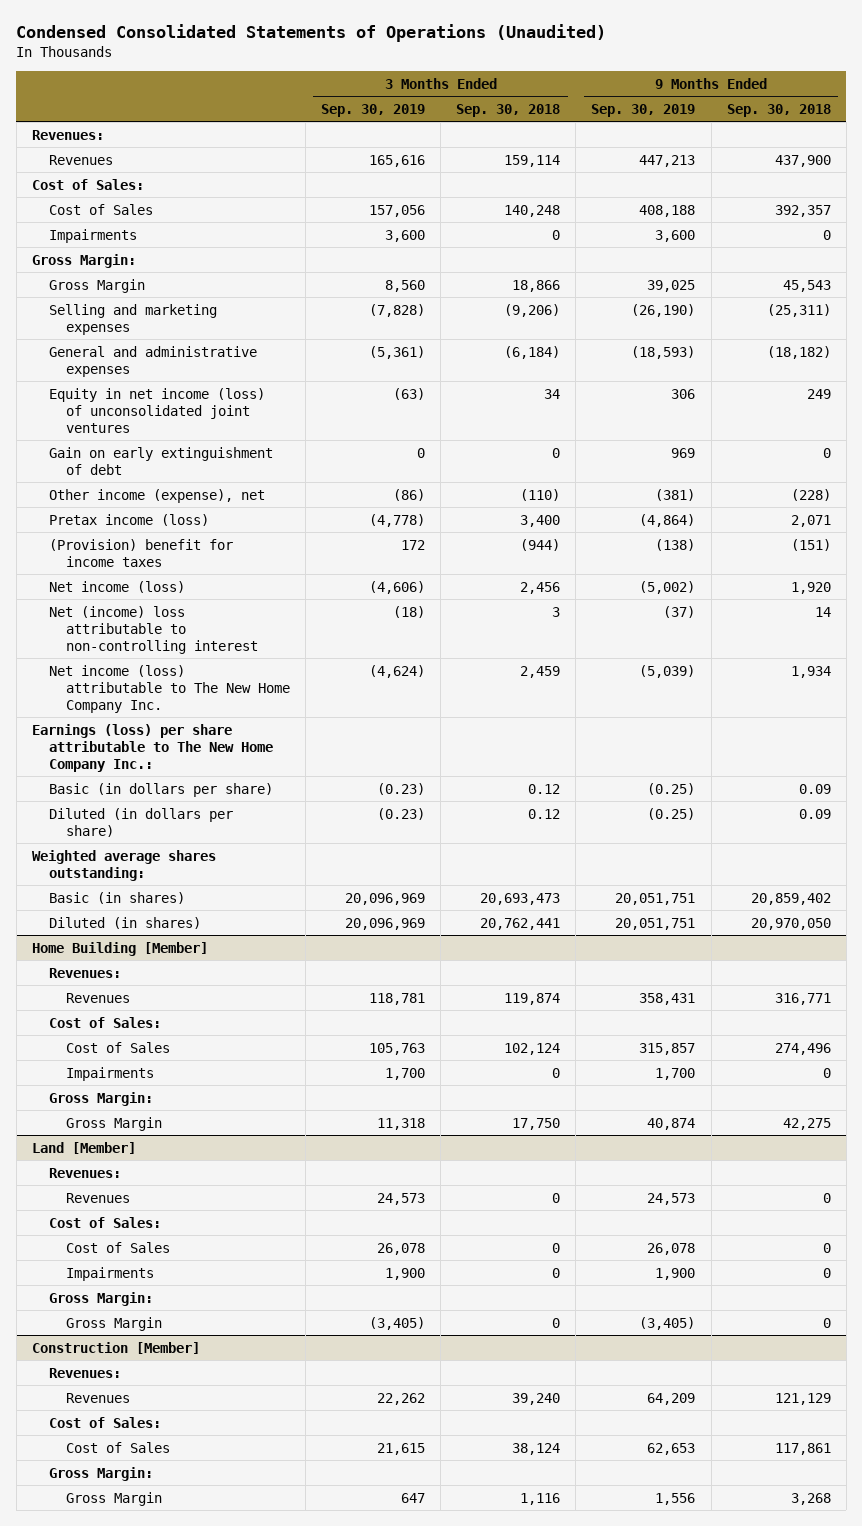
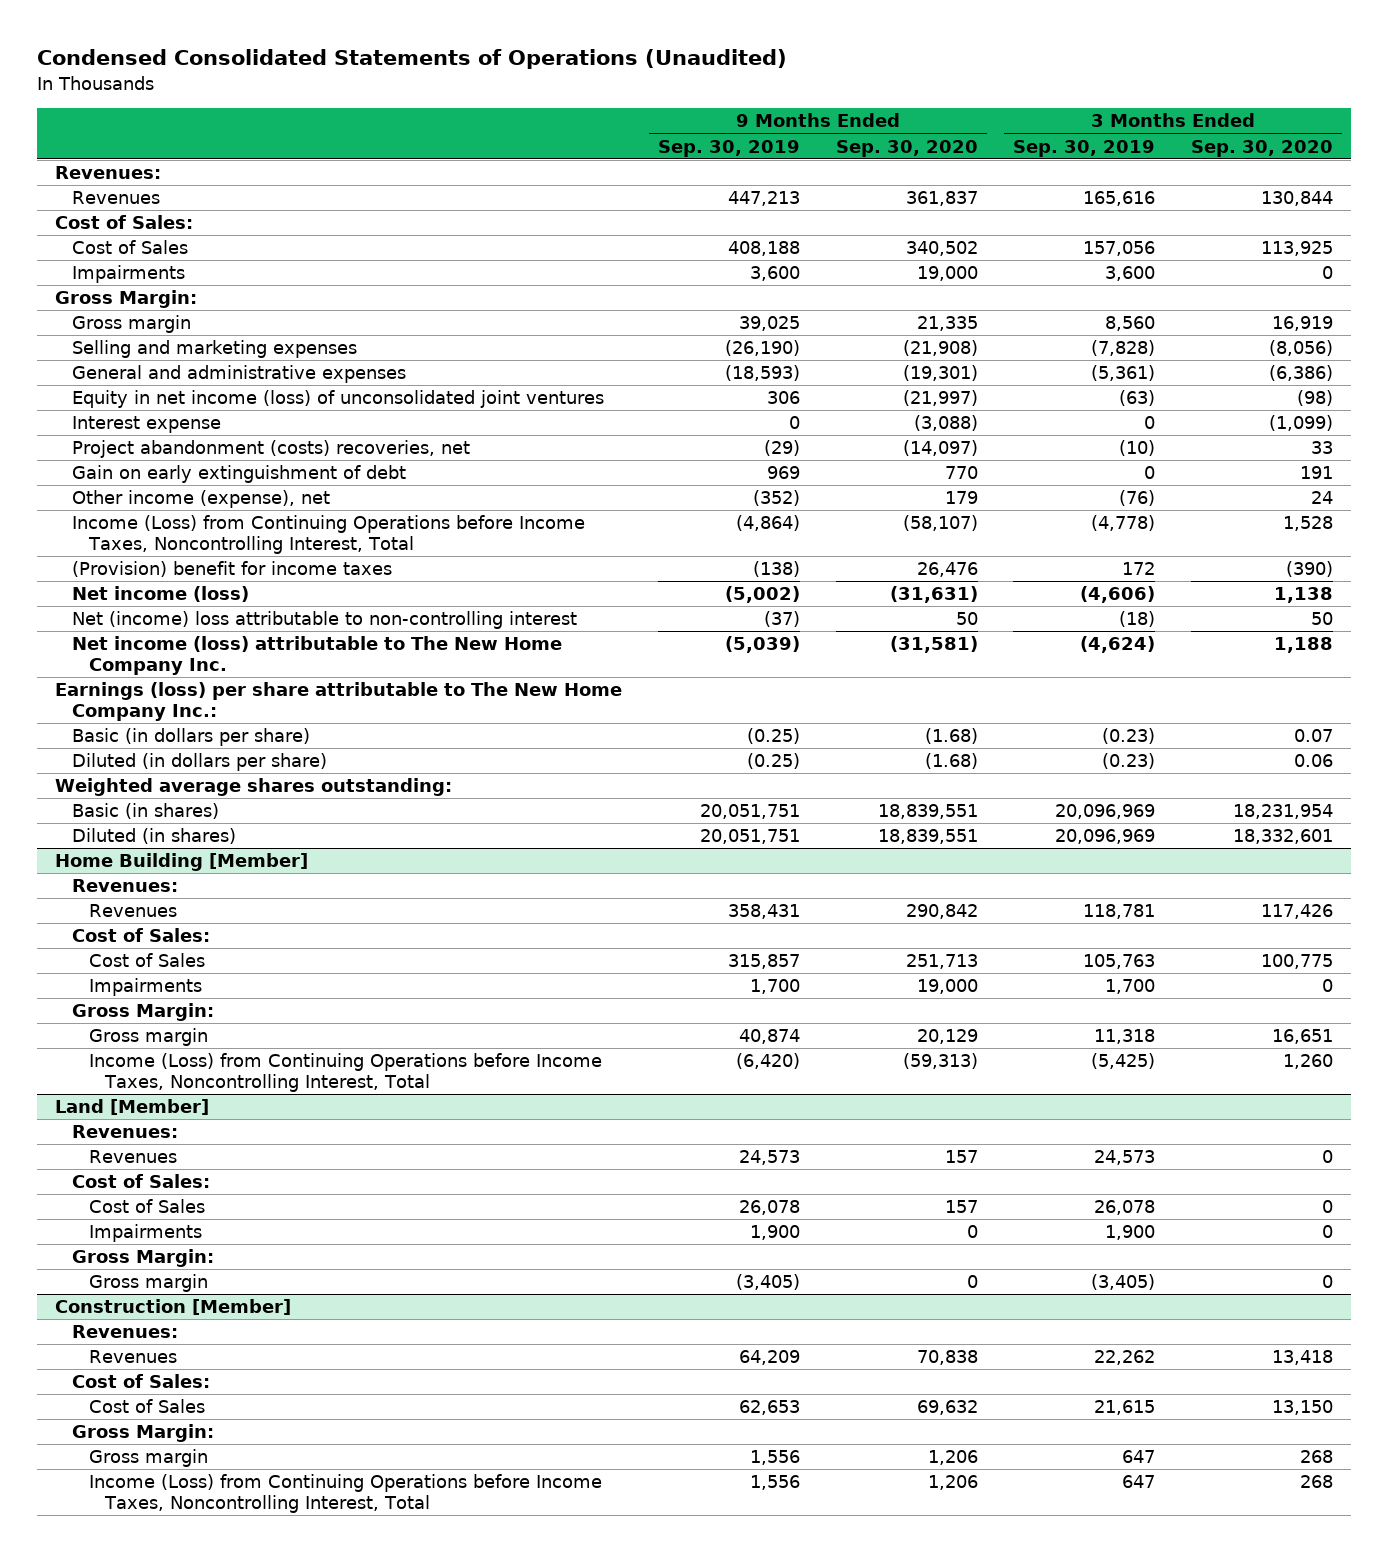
- | 3 Months Ended Sep. 30, 2019 | 3 Months Ended Sep. 30, 2018 | 9 Months Ended Sep. 30, 2019 | 9 Months Ended Sep. 30, 2018
+ | 9 Months Ended Sep. 30, 2019 | 9 Months Ended Sep. 30, 2020 | 3 Months Ended Sep. 30, 2019 | 3 Months Ended Sep. 30, 2020
- Gross Margin | 8,560 | 18,866 | 39,025 | 45,543
+ Gross margin | 39,025 | 21,335 | 8,560 | 16,919
+ Interest expense | 0 | (3,088) | 0 | (1,099)
+ Project abandonment (costs) recoveries, net | (29) | (14,097) | (10) | 33
- Other income (expense), net | (86) | (110) | (381) | (228)
- Pretax income (loss) | (4,778) | 3,400 | (4,864) | 2,071
+ Other income (expense), net | (352) | 179 | (76) | 24
+ Income (Loss) from Continuing Operations before Income Taxes, Noncontrolling Interest, Total | (4,864) | (58,107) | (4,778) | 1,528
@ Home Building [Member]
- Gross Margin | 11,318 | 17,750 | 40,874 | 42,275
+ Gross margin | 40,874 | 20,129 | 11,318 | 16,651
+ Income (Loss) from Continuing Operations before Income Taxes, Noncontrolling Interest, Total | (6,420) | (59,313) | (5,425) | 1,260
@ Land [Member]
- Gross Margin | (3,405) | 0 | (3,405) | 0
+ Gross margin | (3,405) | 0 | (3,405) | 0
@ Construction [Member]
- Gross Margin | 647 | 1,116 | 1,556 | 3,268
+ Gross margin | 1,556 | 1,206 | 647 | 268
+ Income (Loss) from Continuing Operations before Income Taxes, Noncontrolling Interest, Total | 1,556 | 1,206 | 647 | 268

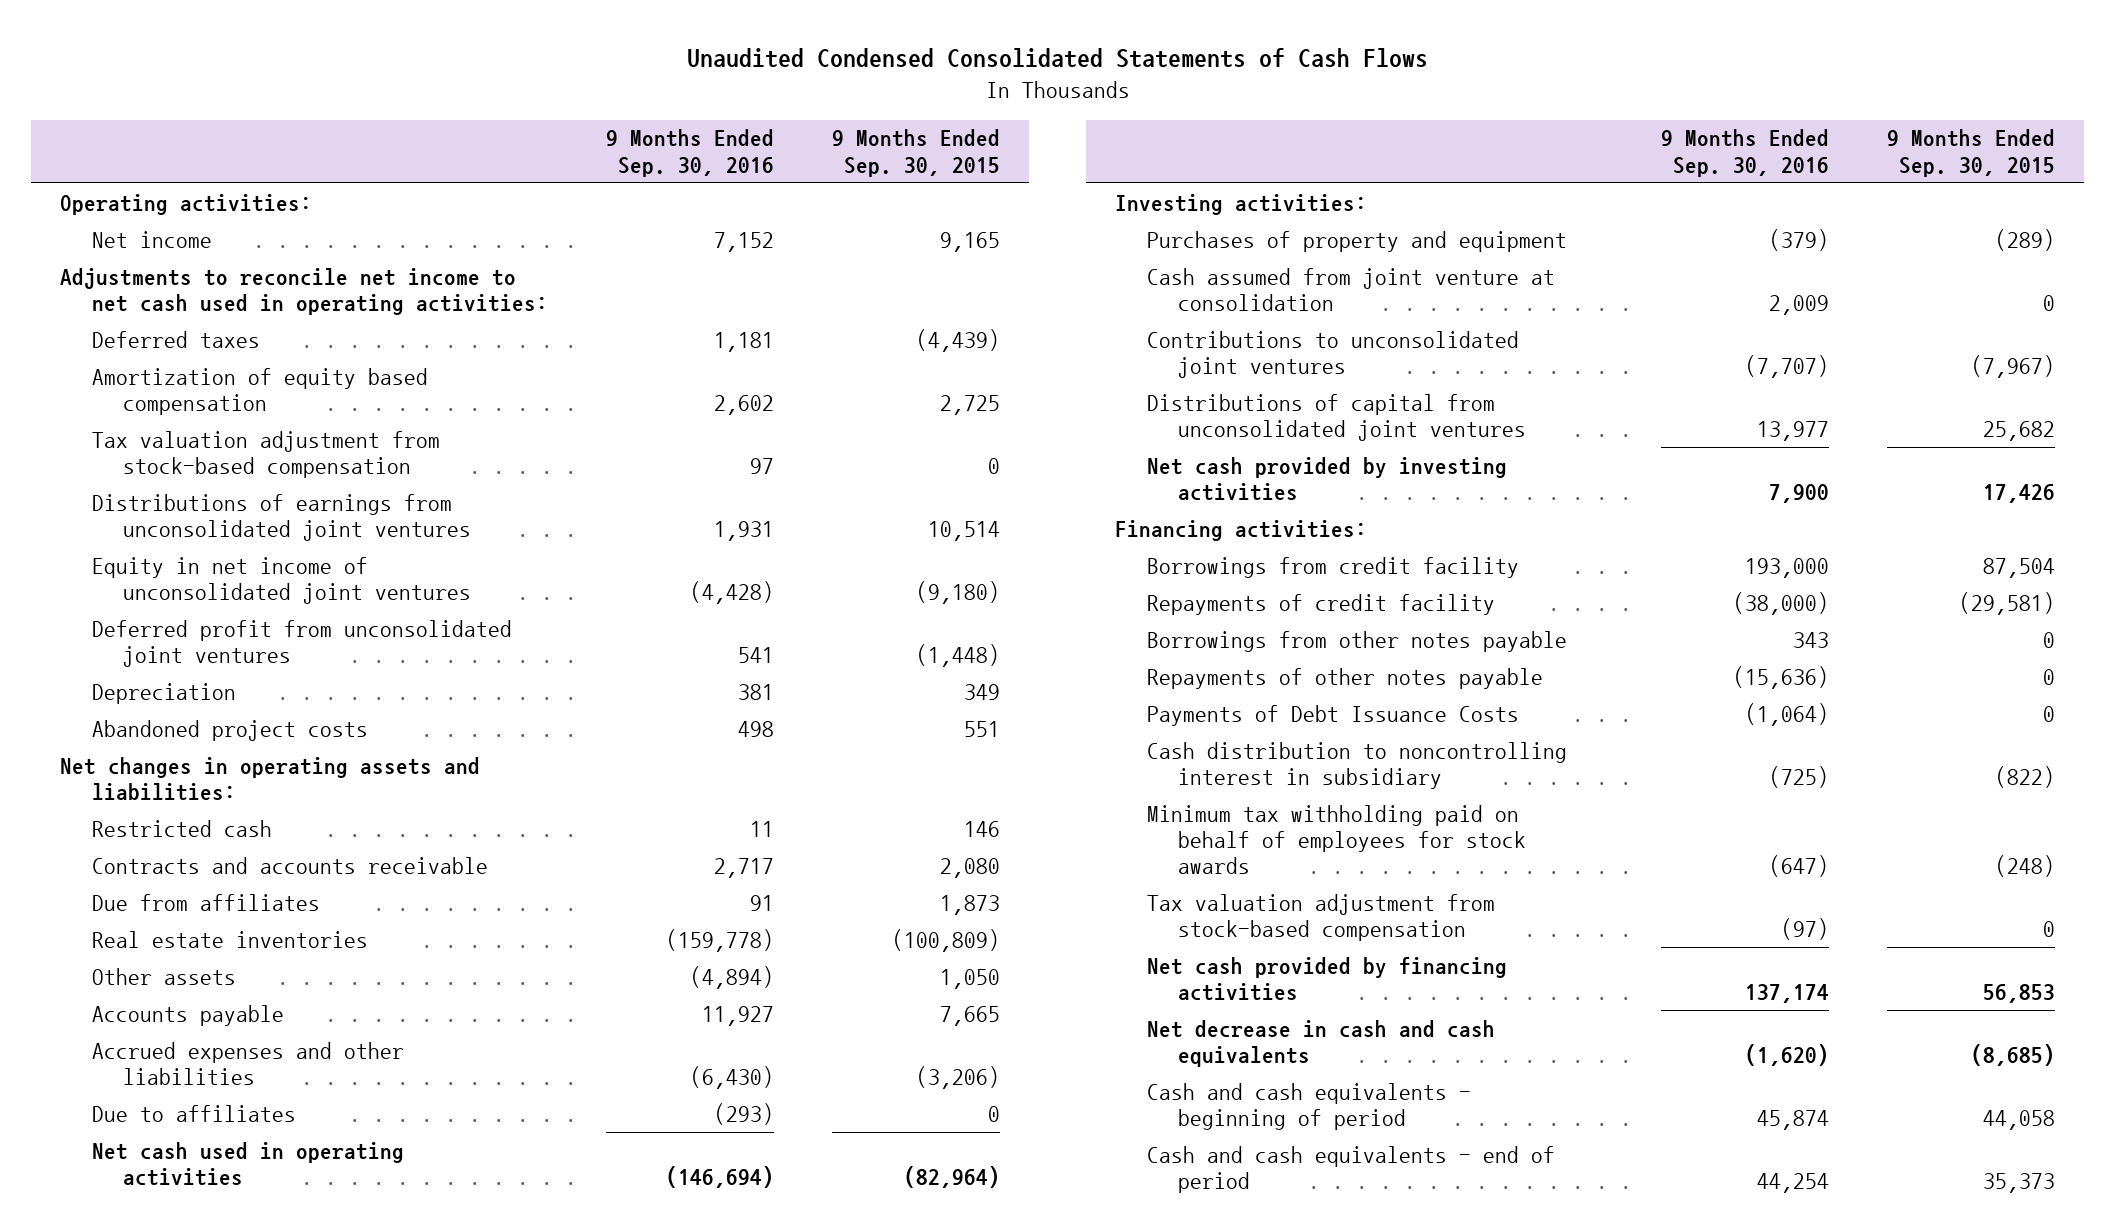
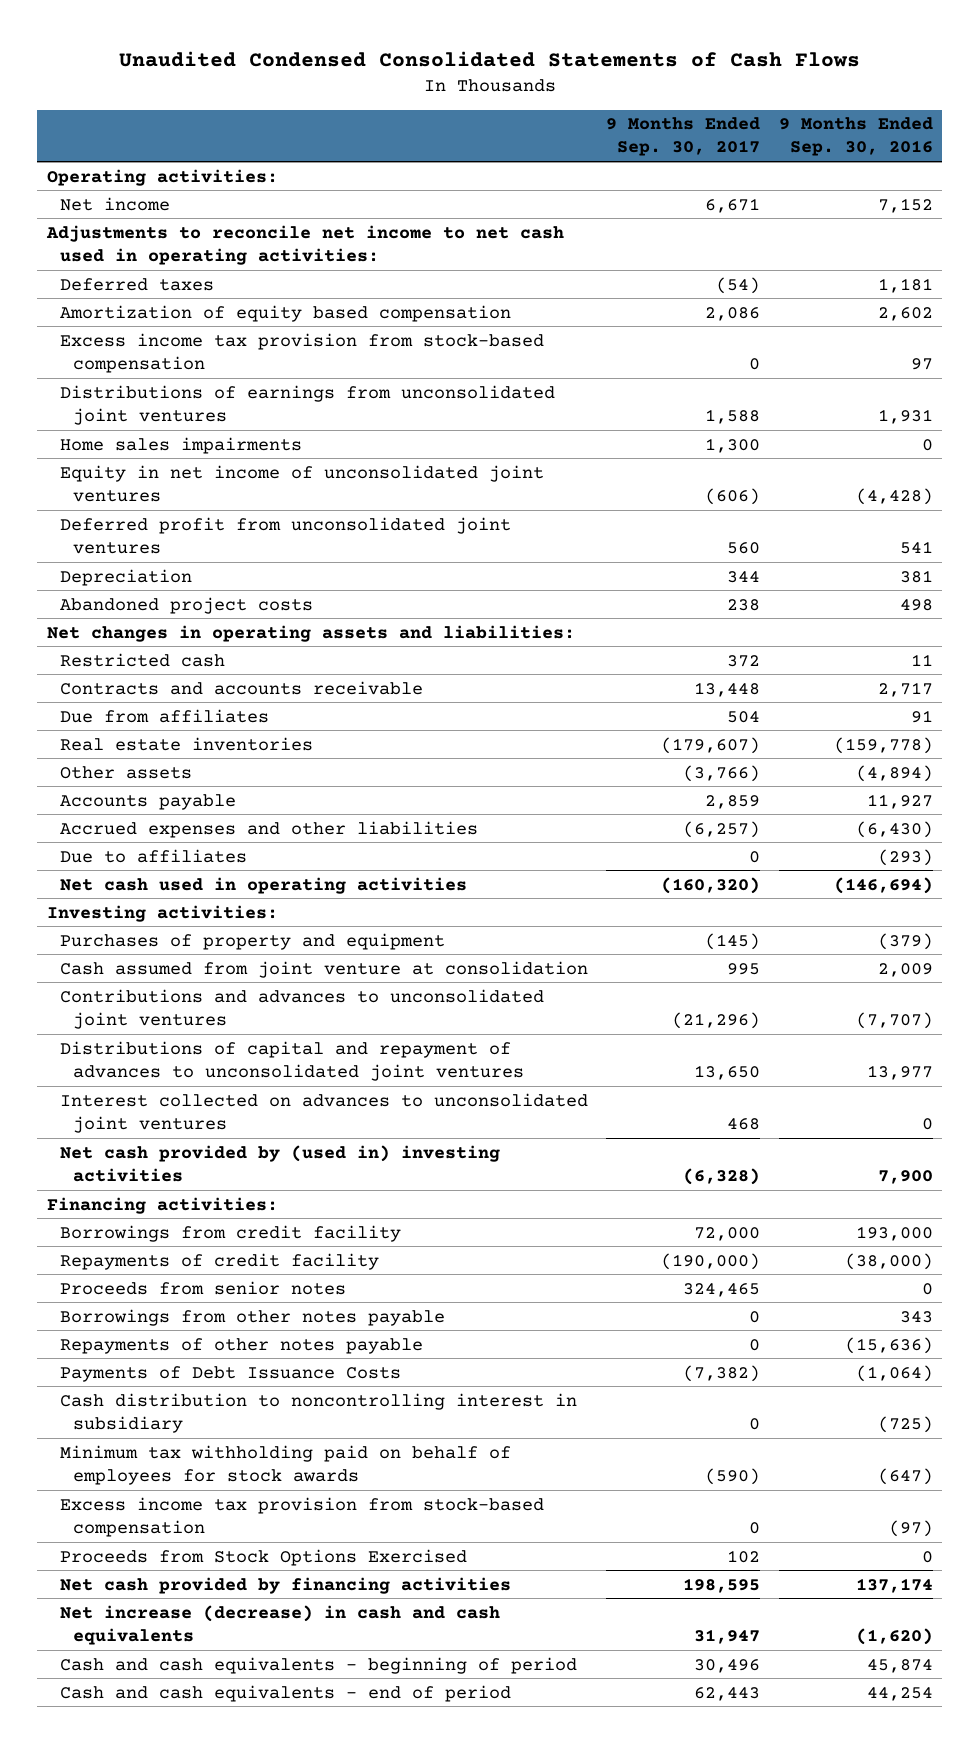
- | 9 Months Ended Sep. 30, 2016 | 9 Months Ended Sep. 30, 2015
+ | 9 Months Ended Sep. 30, 2017 | 9 Months Ended Sep. 30, 2016
- Tax valuation adjustment from stock-based compensation | 97 | 0
+ Excess income tax provision from stock-based compensation | 0 | 97
+ Home sales impairments | 1,300 | 0
- Contributions to unconsolidated joint ventures | (7,707) | (7,967)
- Distributions of capital from unconsolidated joint ventures | 13,977 | 25,682
- Net cash provided by investing activities | 7,900 | 17,426
+ Contributions and advances to unconsolidated joint ventures | (21,296) | (7,707)
+ Distributions of capital and repayment of advances to unconsolidated joint ventures | 13,650 | 13,977
+ Interest collected on advances to unconsolidated joint ventures | 468 | 0
+ Net cash provided by (used in) investing activities | (6,328) | 7,900
+ Proceeds from senior notes | 324,465 | 0
- Tax valuation adjustment from stock-based compensation | (97) | 0
+ Excess income tax provision from stock-based compensation | 0 | (97)
+ Proceeds from Stock Options Exercised | 102 | 0
- Net decrease in cash and cash equivalents | (1,620) | (8,685)
+ Net increase (decrease) in cash and cash equivalents | 31,947 | (1,620)

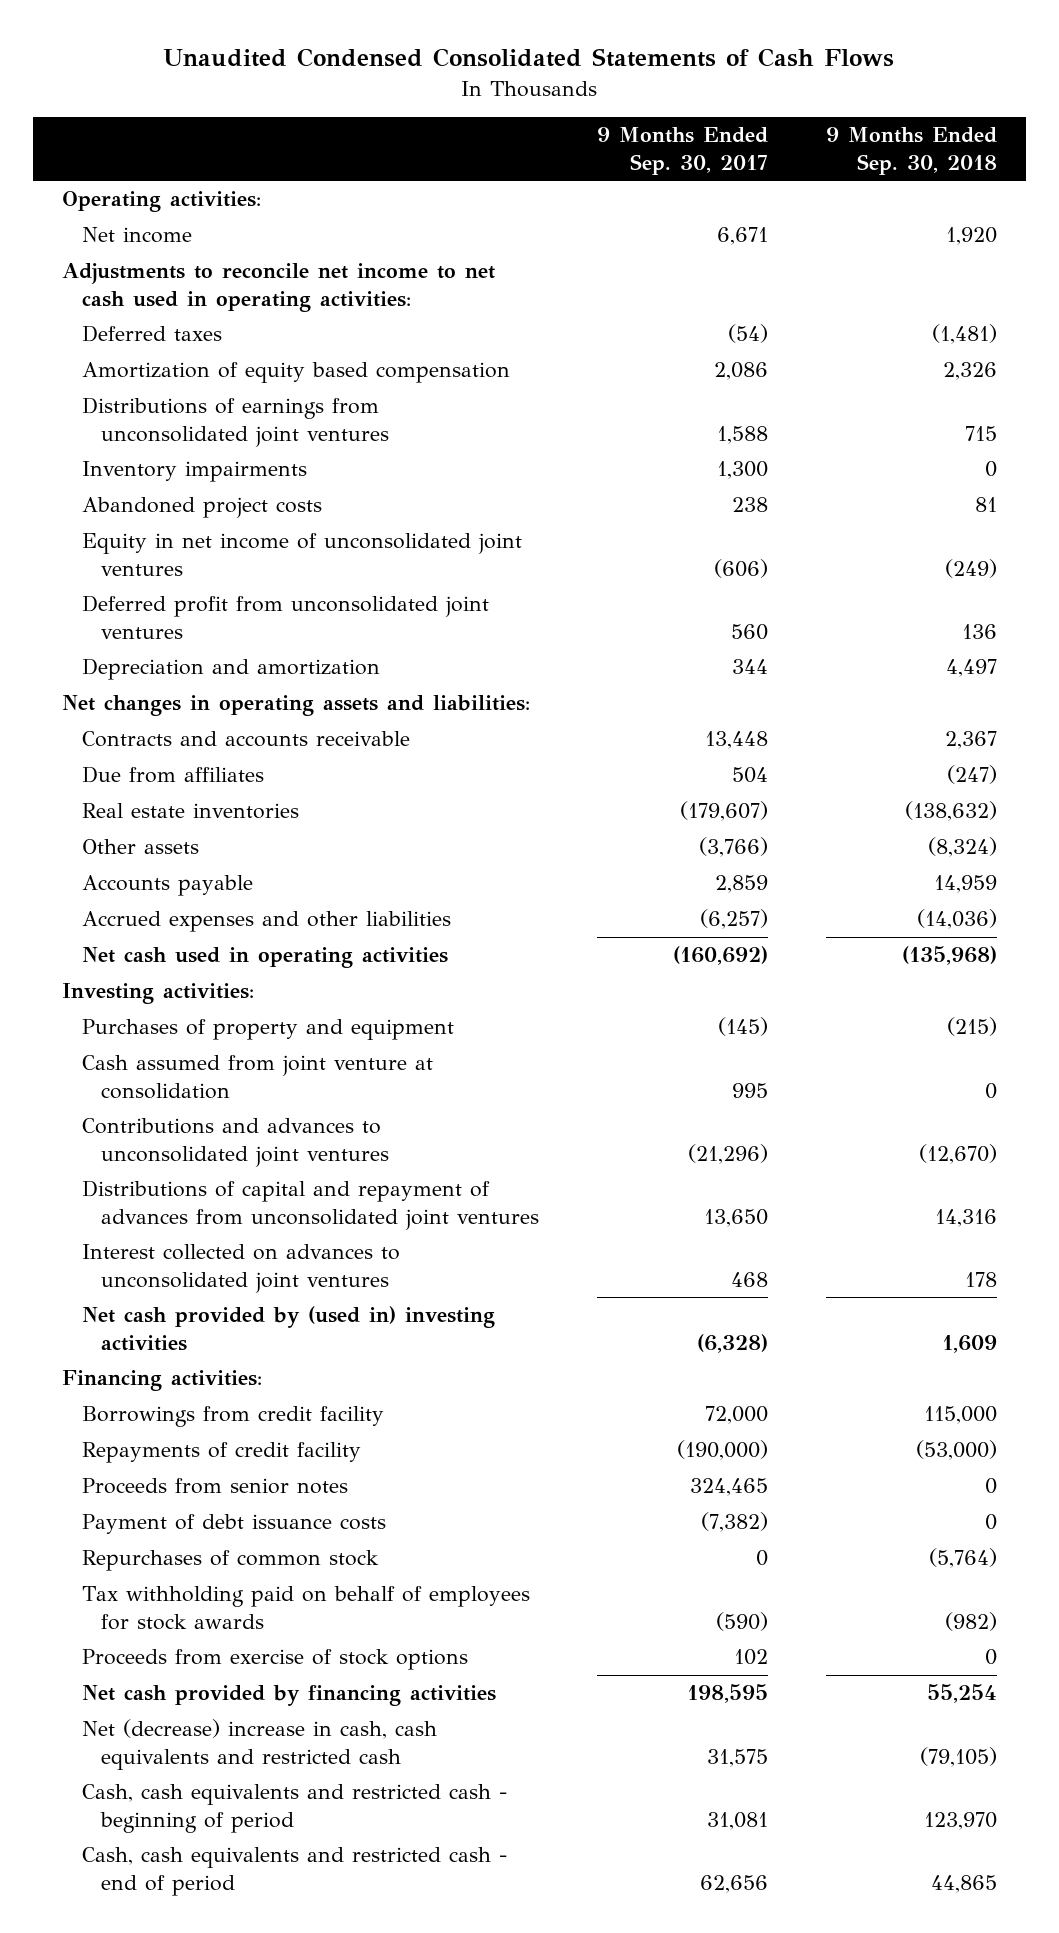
- | 9 Months Ended Sep. 30, 2017 | 9 Months Ended Sep. 30, 2016
+ | 9 Months Ended Sep. 30, 2017 | 9 Months Ended Sep. 30, 2018
- Excess income tax provision from stock-based compensation | 0 | 97
- Home sales impairments | 1,300 | 0
+ Inventory impairments | 1,300 | 0
moved up: Abandoned project costs | 238 | 81
- Depreciation | 344 | 381
+ Depreciation and amortization | 344 | 4,497
- Restricted cash | 372 | 11
- Due to affiliates | 0 | (293)
- Net cash used in operating activities | (160,320) | (146,694)
+ Net cash used in operating activities | (160,692) | (135,968)
- Distributions of capital and repayment of advances to unconsolidated joint ventures | 13,650 | 13,977
+ Distributions of capital and repayment of advances from unconsolidated joint ventures | 13,650 | 14,316
- Borrowings from other notes payable | 0 | 343
- Repayments of other notes payable | 0 | (15,636)
- Payments of Debt Issuance Costs | (7,382) | (1,064)
- Cash distribution to noncontrolling interest in subsidiary | 0 | (725)
- Minimum tax withholding paid on behalf of employees for stock awards | (590) | (647)
- Excess income tax provision from stock-based compensation | 0 | (97)
- Proceeds from Stock Options Exercised | 102 | 0
+ Payment of debt issuance costs | (7,382) | 0
+ Repurchases of common stock | 0 | (5,764)
+ Tax withholding paid on behalf of employees for stock awards | (590) | (982)
+ Proceeds from exercise of stock options | 102 | 0
- Net increase (decrease) in cash and cash equivalents | 31,947 | (1,620)
- Cash and cash equivalents - beginning of period | 30,496 | 45,874
- Cash and cash equivalents - end of period | 62,443 | 44,254
+ Net (decrease) increase in cash, cash equivalents and restricted cash | 31,575 | (79,105)
+ Cash, cash equivalents and restricted cash - beginning of period | 31,081 | 123,970
+ Cash, cash equivalents and restricted cash - end of period | 62,656 | 44,865

